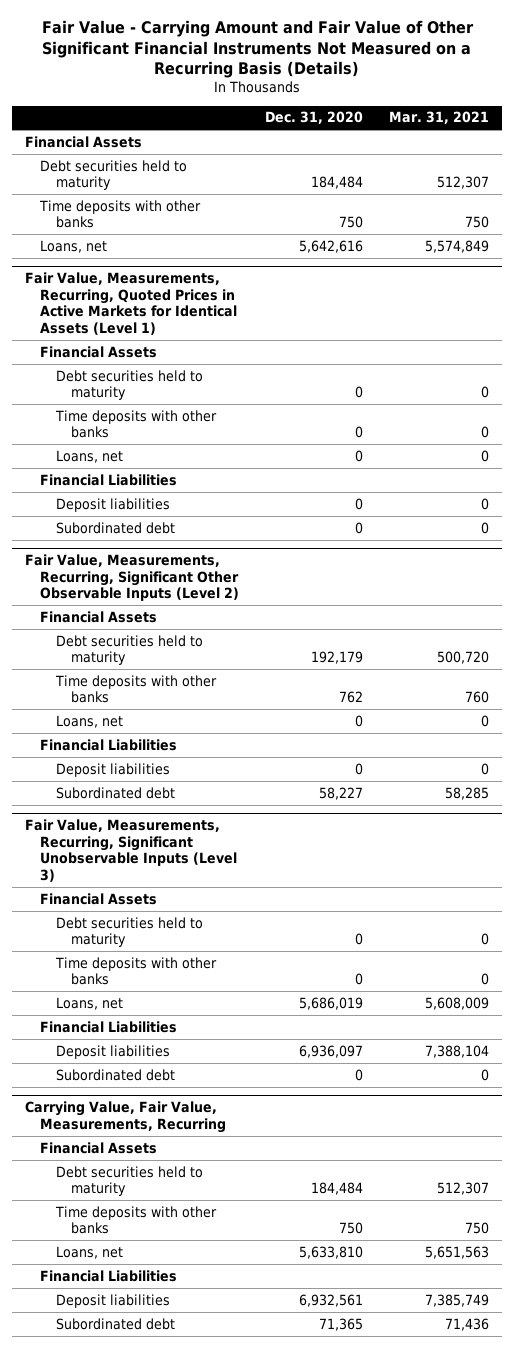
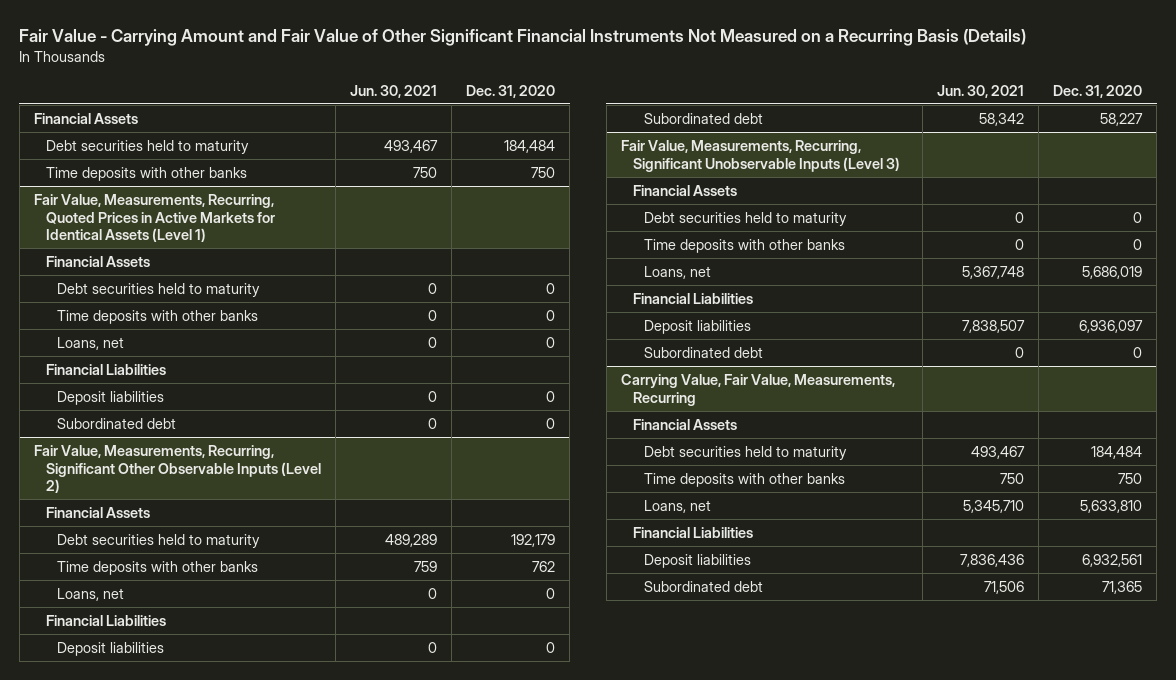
- | Dec. 31, 2020 | Mar. 31, 2021
+ | Jun. 30, 2021 | Dec. 31, 2020
- Loans, net | 5,642,616 | 5,574,849

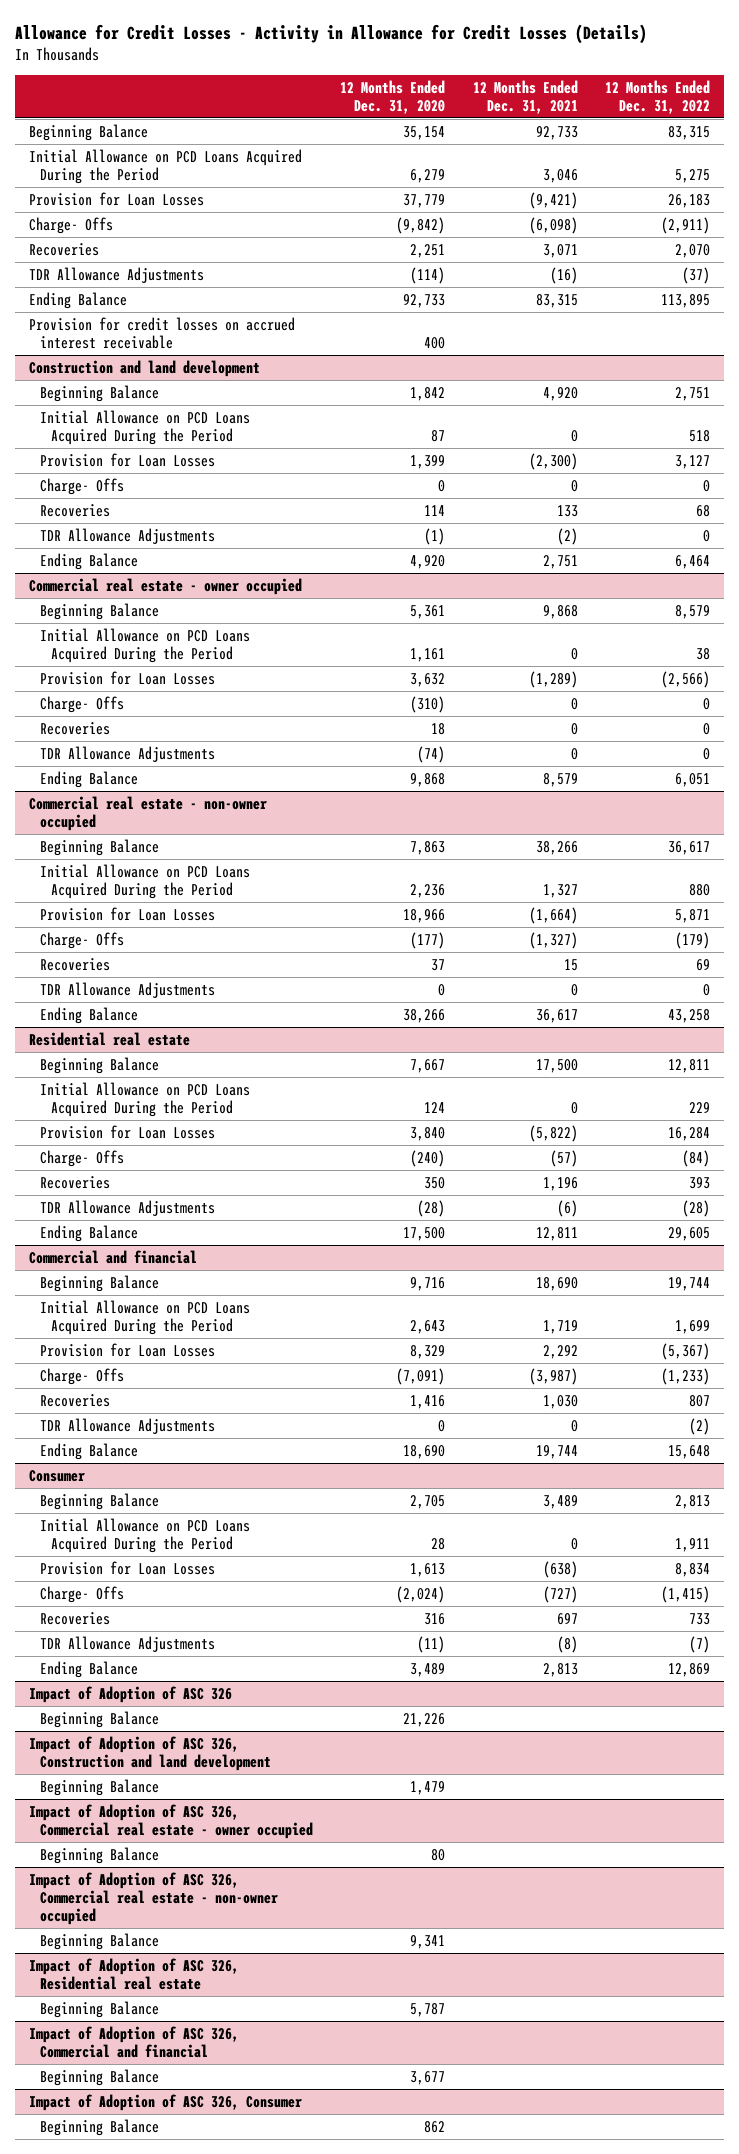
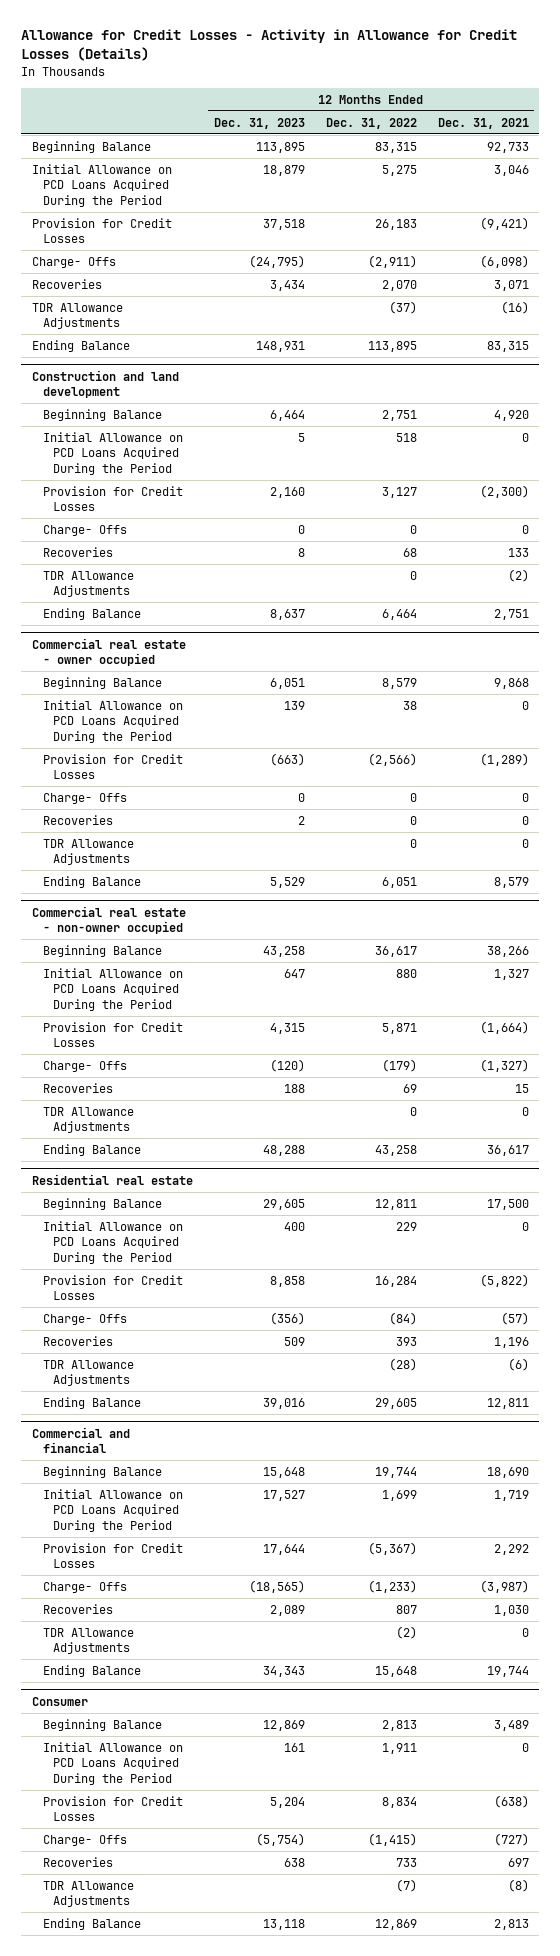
- | 12 Months Ended Dec. 31, 2020 | 12 Months Ended Dec. 31, 2021 | 12 Months Ended Dec. 31, 2022
+ | 12 Months Ended Dec. 31, 2023 | 12 Months Ended Dec. 31, 2022 | 12 Months Ended Dec. 31, 2021
- Provision for Loan Losses | 37,779 | (9,421) | 26,183
+ Provision for Credit Losses | 37,518 | 26,183 | (9,421)
- Provision for credit losses on accrued interest receivable | 400 | |
@ Construction and land development
- Provision for Loan Losses | 1,399 | (2,300) | 3,127
+ Provision for Credit Losses | 2,160 | 3,127 | (2,300)
@ Commercial real estate - owner occupied
- Provision for Loan Losses | 3,632 | (1,289) | (2,566)
+ Provision for Credit Losses | (663) | (2,566) | (1,289)
@ Commercial real estate - non-owner occupied
- Provision for Loan Losses | 18,966 | (1,664) | 5,871
+ Provision for Credit Losses | 4,315 | 5,871 | (1,664)
@ Residential real estate
- Provision for Loan Losses | 3,840 | (5,822) | 16,284
+ Provision for Credit Losses | 8,858 | 16,284 | (5,822)
@ Commercial and financial
- Provision for Loan Losses | 8,329 | 2,292 | (5,367)
+ Provision for Credit Losses | 17,644 | (5,367) | 2,292
@ Consumer
- Provision for Loan Losses | 1,613 | (638) | 8,834
+ Provision for Credit Losses | 5,204 | 8,834 | (638)
- Impact of Adoption of ASC 326
- Beginning Balance | 21,226 | |
- Impact of Adoption of ASC 326, Construction and land development
- Beginning Balance | 1,479 | |
- Impact of Adoption of ASC 326, Commercial real estate - owner occupied
- Beginning Balance | 80 | |
- Impact of Adoption of ASC 326, Commercial real estate - non-owner occupied
- Beginning Balance | 9,341 | |
- Impact of Adoption of ASC 326, Residential real estate
- Beginning Balance | 5,787 | |
- Impact of Adoption of ASC 326, Commercial and financial
- Beginning Balance | 3,677 | |
- Impact of Adoption of ASC 326, Consumer
- Beginning Balance | 862 | |

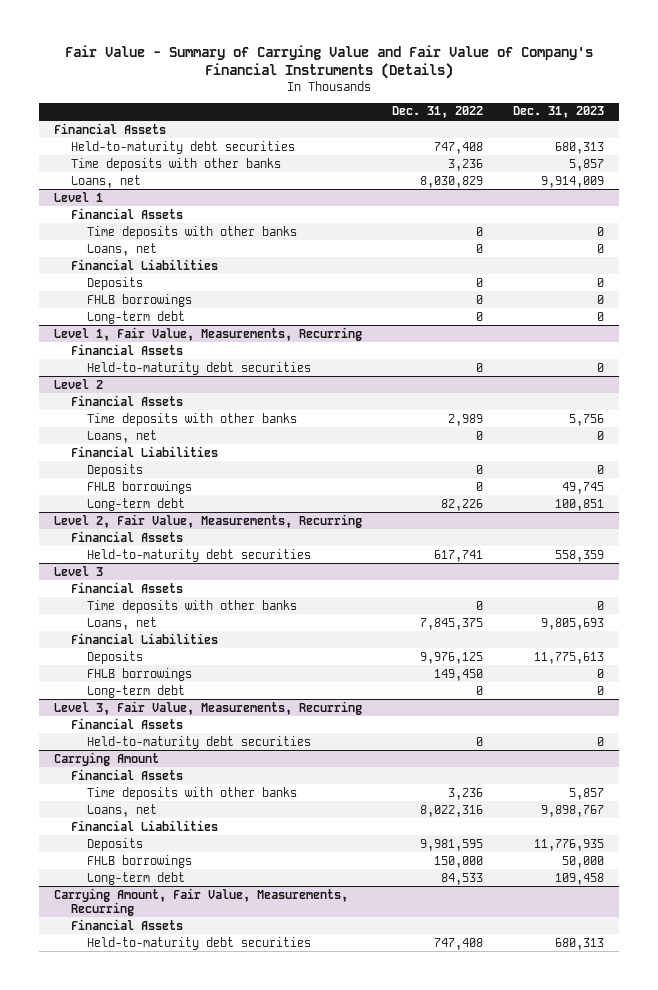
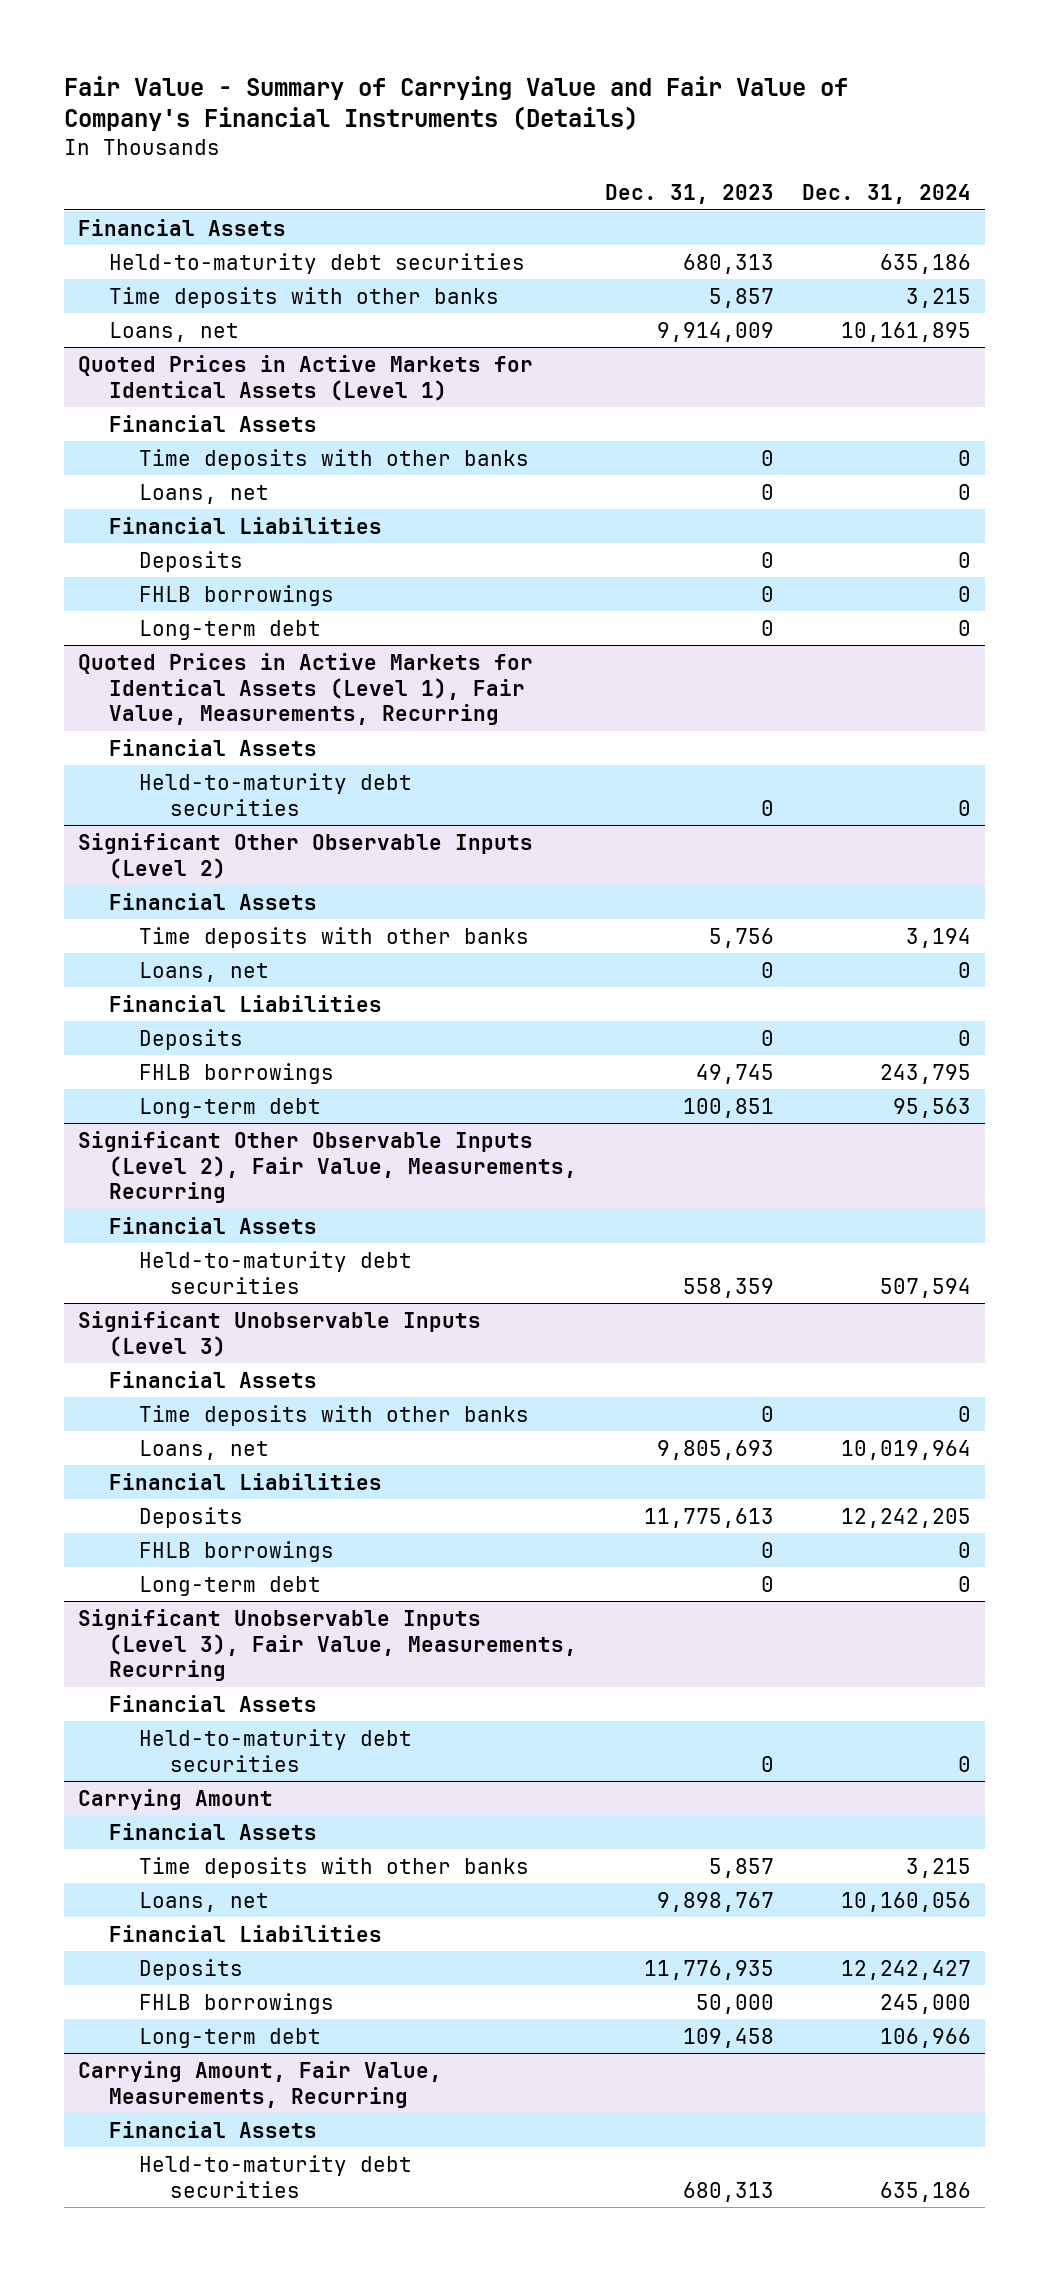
- | Dec. 31, 2022 | Dec. 31, 2023
+ | Dec. 31, 2023 | Dec. 31, 2024
- Level 1
+ Quoted Prices in Active Markets for Identical Assets (Level 1)
- Level 1, Fair Value, Measurements, Recurring
+ Quoted Prices in Active Markets for Identical Assets (Level 1), Fair Value, Measurements, Recurring
- Level 2
+ Significant Other Observable Inputs (Level 2)
- Level 2, Fair Value, Measurements, Recurring
+ Significant Other Observable Inputs (Level 2), Fair Value, Measurements, Recurring
- Level 3
+ Significant Unobservable Inputs (Level 3)
- Level 3, Fair Value, Measurements, Recurring
+ Significant Unobservable Inputs (Level 3), Fair Value, Measurements, Recurring

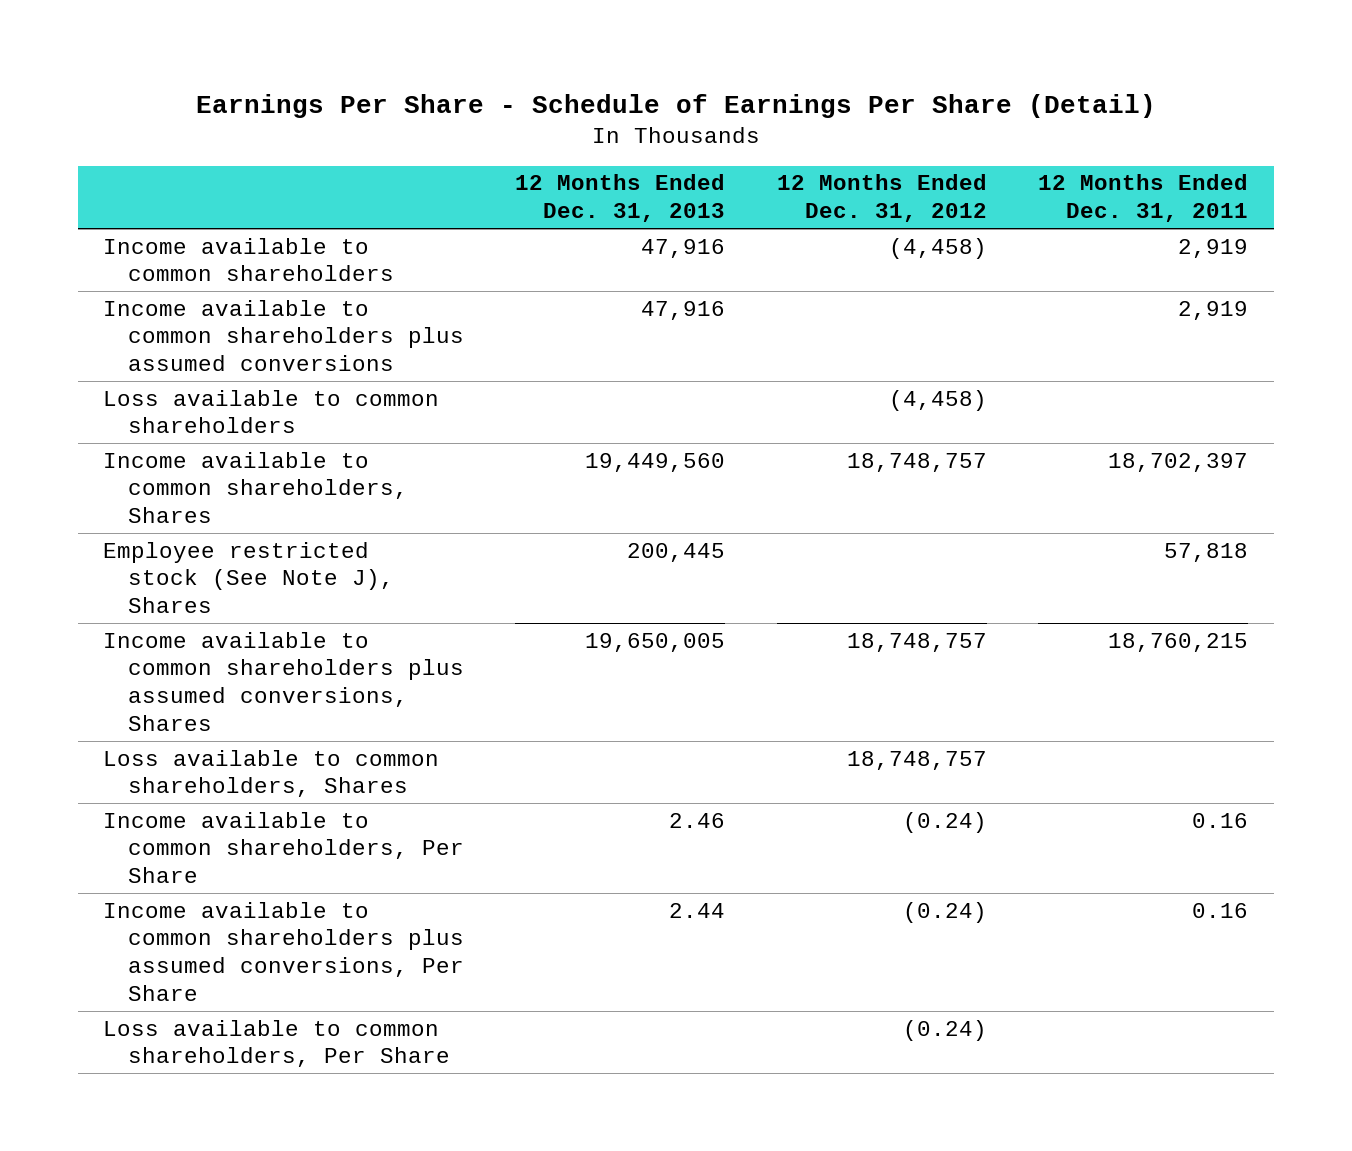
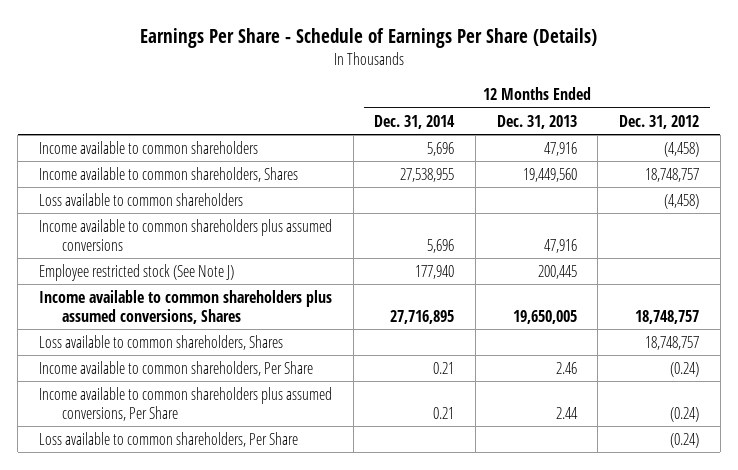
- Earnings Per Share - Schedule of Earnings Per Share (Detail)
+ Earnings Per Share - Schedule of Earnings Per Share (Details)
- | 12 Months Ended Dec. 31, 2013 | 12 Months Ended Dec. 31, 2012 | 12 Months Ended Dec. 31, 2011
+ | 12 Months Ended Dec. 31, 2014 | 12 Months Ended Dec. 31, 2013 | 12 Months Ended Dec. 31, 2012
- Employee restricted stock (See Note J), Shares | 200,445 | | 57,818
moved down: Loss available to common shareholders | | | (4,458)
moved down: Income available to common shareholders plus assumed conversions | 5,696 | 47,916 |
+ Employee restricted stock (See Note J) | 177,940 | 200,445 |

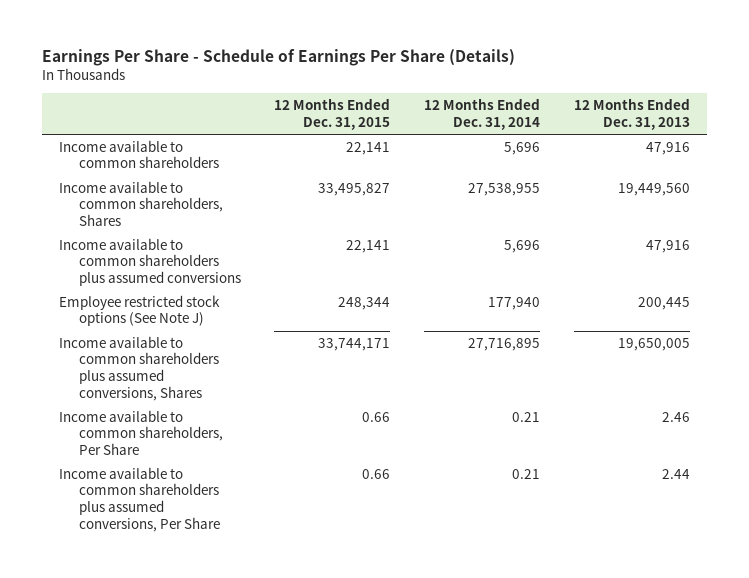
- | 12 Months Ended Dec. 31, 2014 | 12 Months Ended Dec. 31, 2013 | 12 Months Ended Dec. 31, 2012
+ | 12 Months Ended Dec. 31, 2015 | 12 Months Ended Dec. 31, 2014 | 12 Months Ended Dec. 31, 2013
- Loss available to common shareholders | | | (4,458)
- Employee restricted stock (See Note J) | 177,940 | 200,445 |
+ Employee restricted stock options (See Note J) | 248,344 | 177,940 | 200,445
- Loss available to common shareholders, Shares | | | 18,748,757
- Loss available to common shareholders, Per Share | | | (0.24)

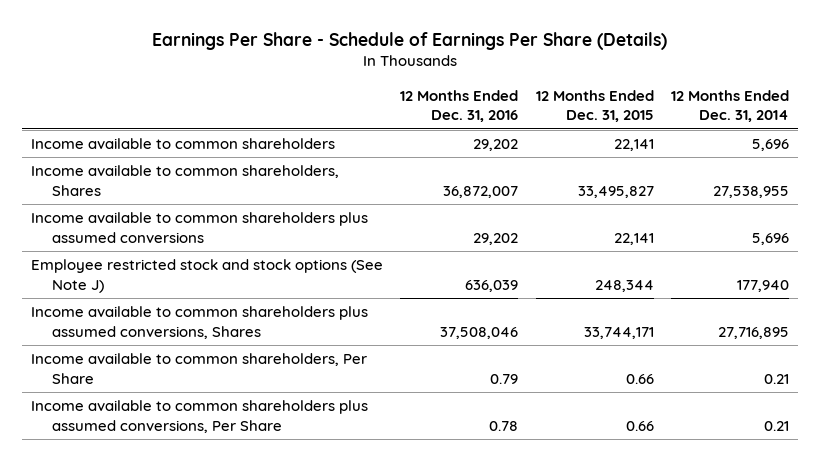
- | 12 Months Ended Dec. 31, 2015 | 12 Months Ended Dec. 31, 2014 | 12 Months Ended Dec. 31, 2013
+ | 12 Months Ended Dec. 31, 2016 | 12 Months Ended Dec. 31, 2015 | 12 Months Ended Dec. 31, 2014
- Employee restricted stock options (See Note J) | 248,344 | 177,940 | 200,445
+ Employee restricted stock and stock options (See Note J) | 636,039 | 248,344 | 177,940

